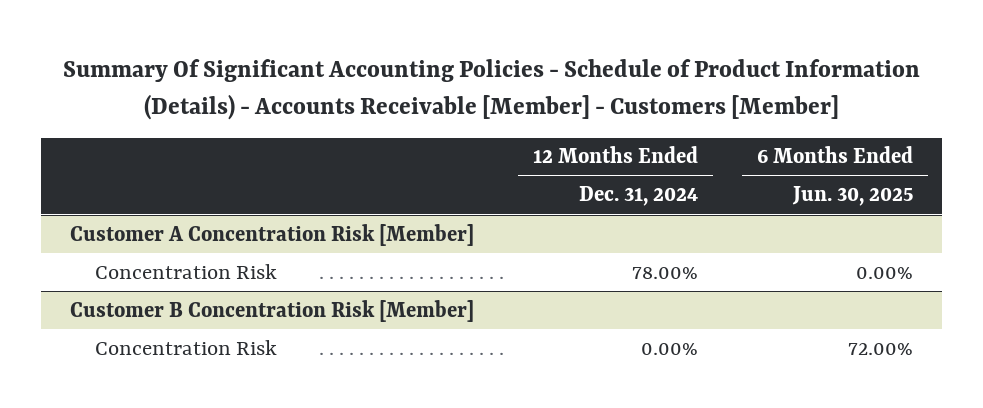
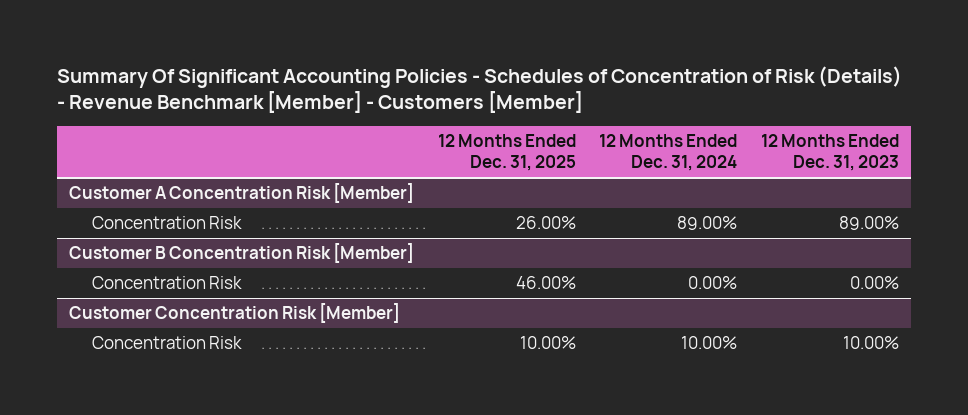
- Summary Of Significant Accounting Policies - Schedule of Product Information (Details) - Accounts Receivable [Member] - Customers [Member]
+ Summary Of Significant Accounting Policies - Schedules of Concentration of Risk (Details) - Revenue Benchmark [Member] - Customers [Member]
- | 12 Months Ended Dec. 31, 2024 | 6 Months Ended Jun. 30, 2025
+ | 12 Months Ended Dec. 31, 2025 | 12 Months Ended Dec. 31, 2024 | 12 Months Ended Dec. 31, 2023
@ Customer A Concentration Risk [Member]
- Concentration Risk | 78.00% | 0.00%
+ Concentration Risk | 26.00% | 89.00% | 89.00%
+ Customer Concentration Risk [Member]
+ Concentration Risk | 10.00% | 10.00% | 10.00%

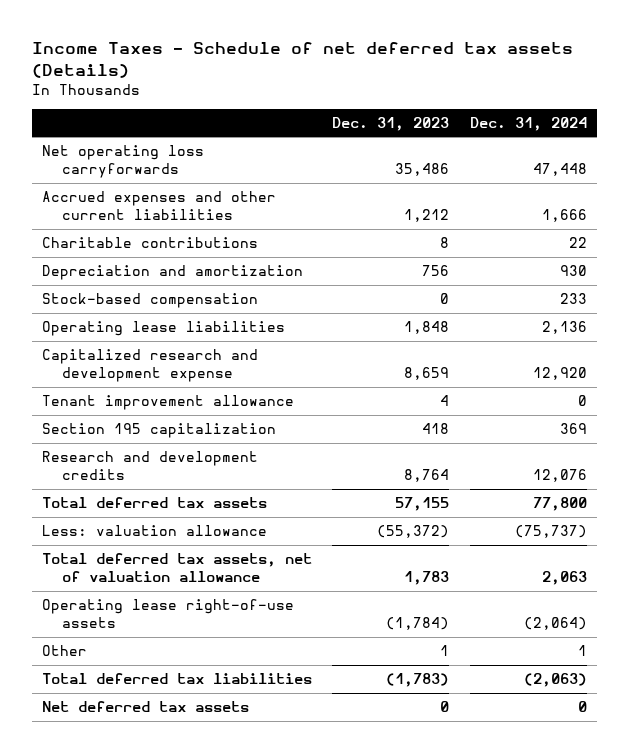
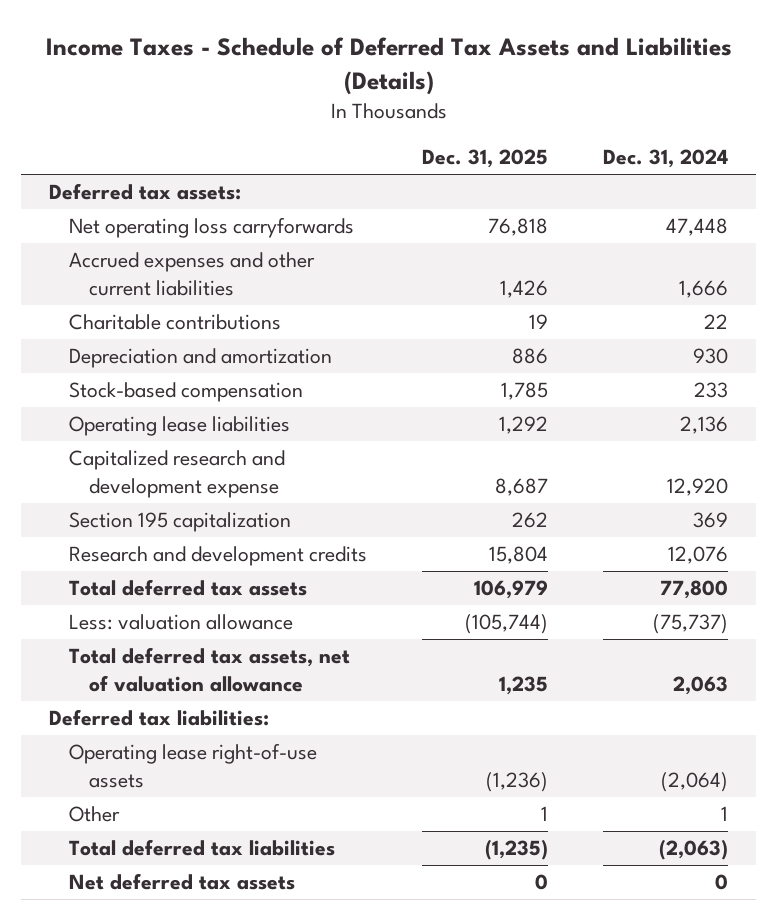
- Income Taxes - Schedule of net deferred tax assets (Details)
+ Income Taxes - Schedule of Deferred Tax Assets and Liabilities (Details)
- | Dec. 31, 2023 | Dec. 31, 2024
+ | Dec. 31, 2025 | Dec. 31, 2024
+ Deferred tax assets:
- Tenant improvement allowance | 4 | 0
+ Deferred tax liabilities:

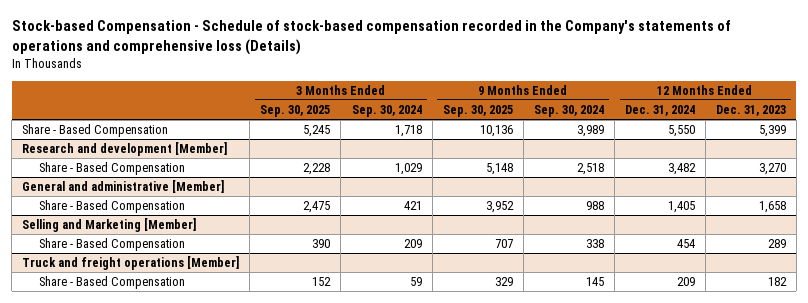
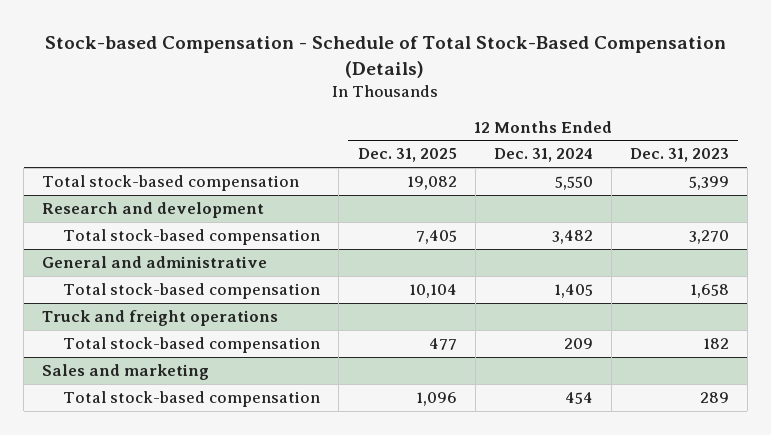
- Stock-based Compensation - Schedule of stock-based compensation recorded in the Company's statements of operations and comprehensive loss (Details)
+ Stock-based Compensation - Schedule of Total Stock-Based Compensation (Details)
- | 3 Months Ended Sep. 30, 2025 | 3 Months Ended Sep. 30, 2024 | 9 Months Ended Sep. 30, 2025 | 9 Months Ended Sep. 30, 2024 | 12 Months Ended Dec. 31, 2024 | 12 Months Ended Dec. 31, 2023
+ | 12 Months Ended Dec. 31, 2025 | 12 Months Ended Dec. 31, 2024 | 12 Months Ended Dec. 31, 2023
- Share - Based Compensation | 5,245 | 1,718 | 10,136 | 3,989 | 5,550 | 5,399
- Research and development [Member]
- Share - Based Compensation | 2,228 | 1,029 | 5,148 | 2,518 | 3,482 | 3,270
- General and administrative [Member]
- Share - Based Compensation | 2,475 | 421 | 3,952 | 988 | 1,405 | 1,658
- Selling and Marketing [Member]
- Share - Based Compensation | 390 | 209 | 707 | 338 | 454 | 289
- Truck and freight operations [Member]
- Share - Based Compensation | 152 | 59 | 329 | 145 | 209 | 182
+ Total stock-based compensation | 19,082 | 5,550 | 5,399
+ Research and development
+ Total stock-based compensation | 7,405 | 3,482 | 3,270
+ General and administrative
+ Total stock-based compensation | 10,104 | 1,405 | 1,658
+ Truck and freight operations
+ Total stock-based compensation | 477 | 209 | 182
+ Sales and marketing
+ Total stock-based compensation | 1,096 | 454 | 289

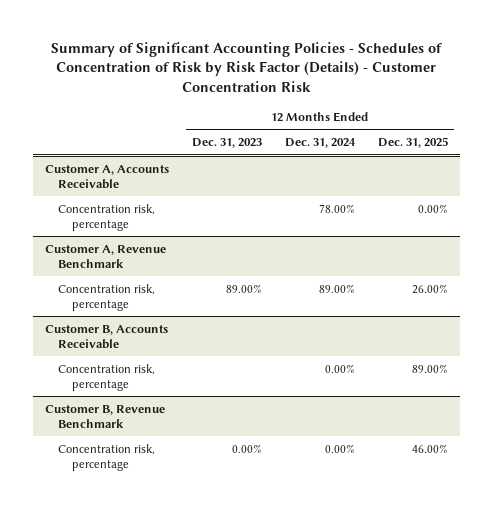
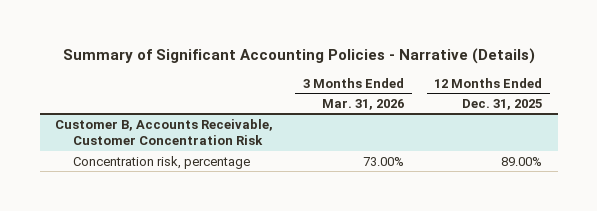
- Summary of Significant Accounting Policies - Schedules of Concentration of Risk by Risk Factor (Details) - Customer Concentration Risk
+ Summary of Significant Accounting Policies - Narrative (Details)
- | 12 Months Ended Dec. 31, 2023 | 12 Months Ended Dec. 31, 2024 | 12 Months Ended Dec. 31, 2025
+ | 3 Months Ended Mar. 31, 2026 | 12 Months Ended Dec. 31, 2025
- Customer A, Accounts Receivable
- Concentration risk, percentage | | 78.00% | 0.00%
- Customer A, Revenue Benchmark
- Concentration risk, percentage | 89.00% | 89.00% | 26.00%
- Customer B, Accounts Receivable
+ Customer B, Accounts Receivable, Customer Concentration Risk
- Customer B, Revenue Benchmark
- Concentration risk, percentage | 0.00% | 0.00% | 46.00%

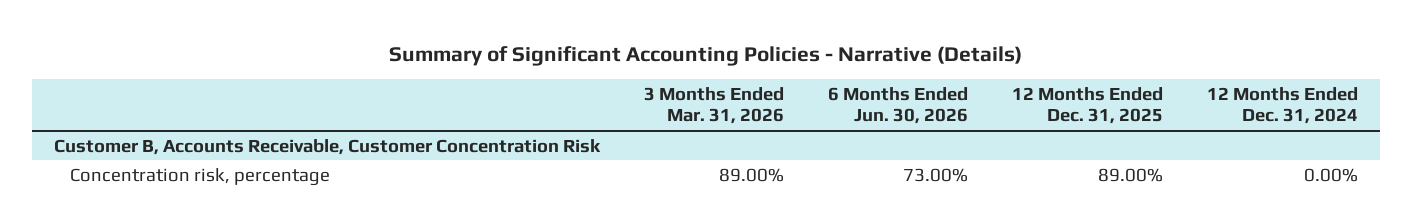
- | 3 Months Ended Mar. 31, 2026 | 12 Months Ended Dec. 31, 2025
+ | 3 Months Ended Mar. 31, 2026 | 6 Months Ended Jun. 30, 2026 | 12 Months Ended Dec. 31, 2025 | 12 Months Ended Dec. 31, 2024
@ Customer B, Accounts Receivable, Customer Concentration Risk
- Concentration risk, percentage | 73.00% | 89.00%
+ Concentration risk, percentage | 89.00% | 73.00% | 89.00% | 0.00%

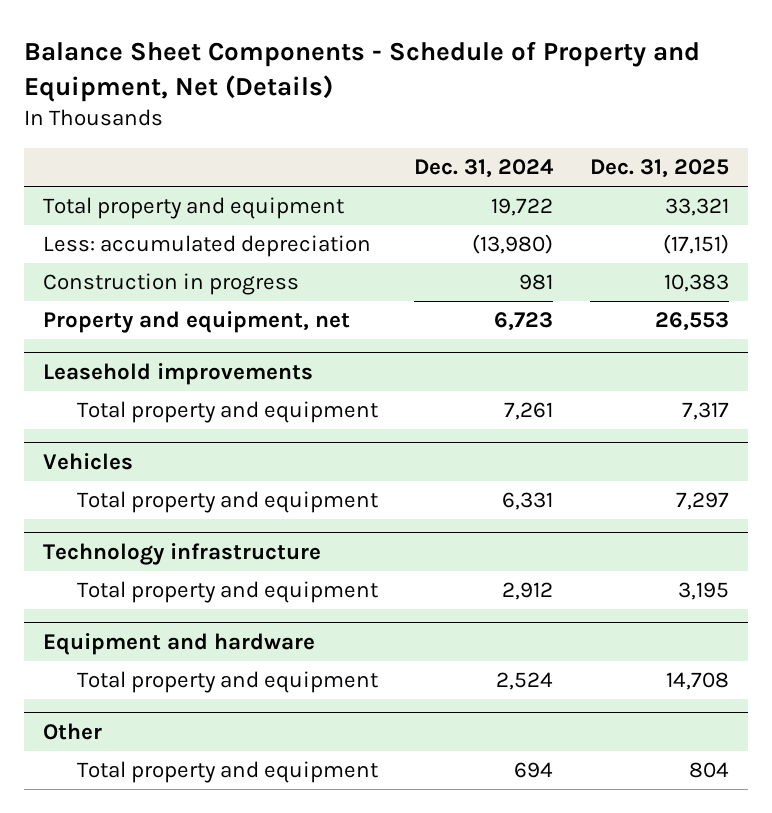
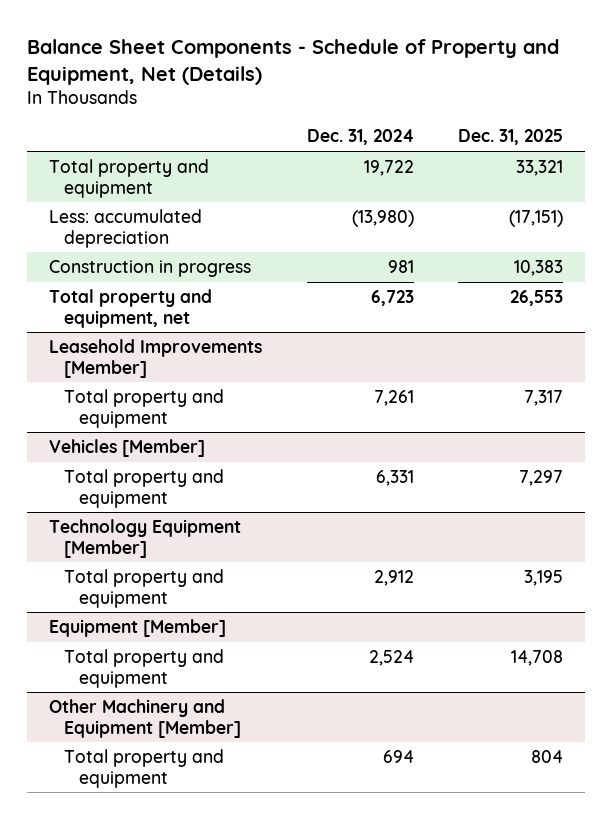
- Property and equipment, net | 6,723 | 26,553
- Leasehold improvements
+ Total property and equipment, net | 6,723 | 26,553
+ Leasehold Improvements [Member]
- Vehicles
+ Vehicles [Member]
- Technology infrastructure
+ Technology Equipment [Member]
- Equipment and hardware
+ Equipment [Member]
- Other
+ Other Machinery and Equipment [Member]

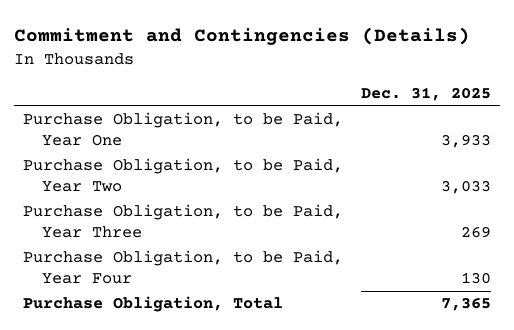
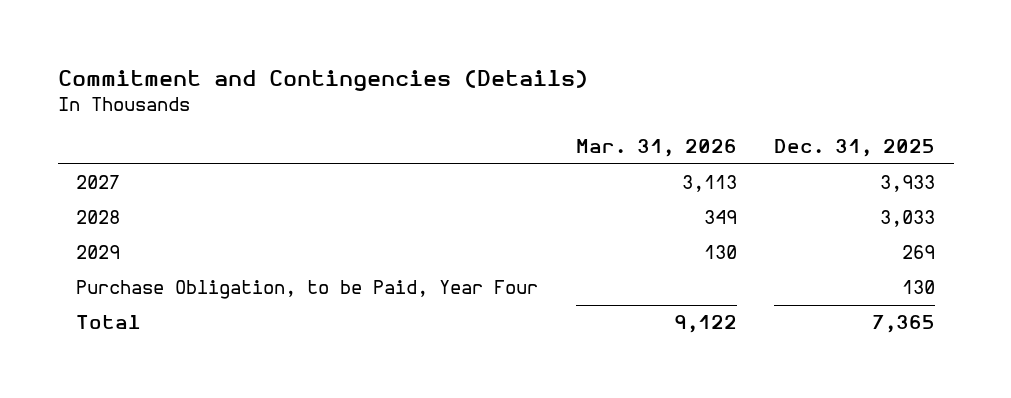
- | Dec. 31, 2025
+ | Mar. 31, 2026 | Dec. 31, 2025
- Purchase Obligation, to be Paid, Year One | 3,933
- Purchase Obligation, to be Paid, Year Two | 3,033
- Purchase Obligation, to be Paid, Year Three | 269
+ 2027 | 3,113 | 3,933
+ 2028 | 349 | 3,033
+ 2029 | 130 | 269
- Purchase Obligation, Total | 7,365
+ Total | 9,122 | 7,365

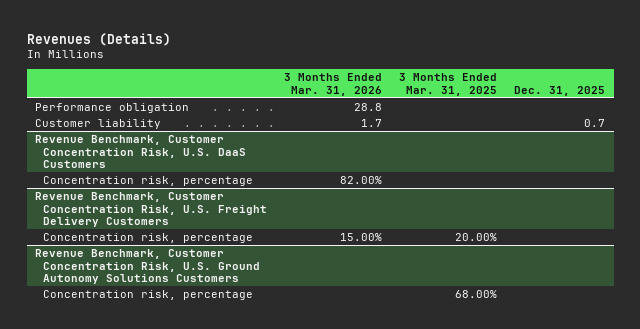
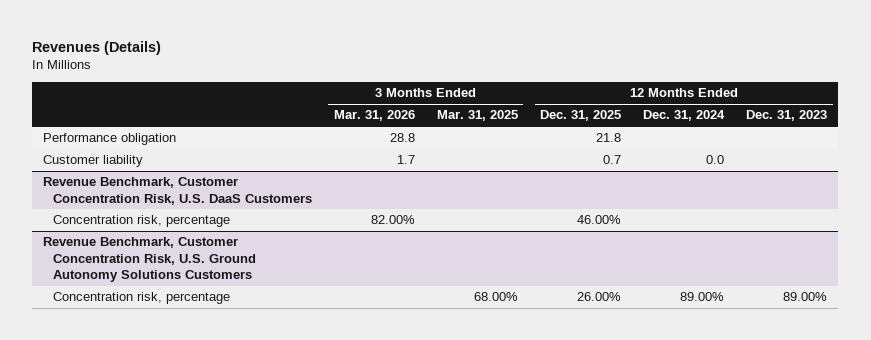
- | 3 Months Ended Mar. 31, 2026 | 3 Months Ended Mar. 31, 2025 | Dec. 31, 2025
+ | 3 Months Ended Mar. 31, 2026 | 3 Months Ended Mar. 31, 2025 | 12 Months Ended Dec. 31, 2025 | 12 Months Ended Dec. 31, 2024 | 12 Months Ended Dec. 31, 2023
- Revenue Benchmark, Customer Concentration Risk, U.S. Freight Delivery Customers
- Concentration risk, percentage | 15.00% | 20.00% |

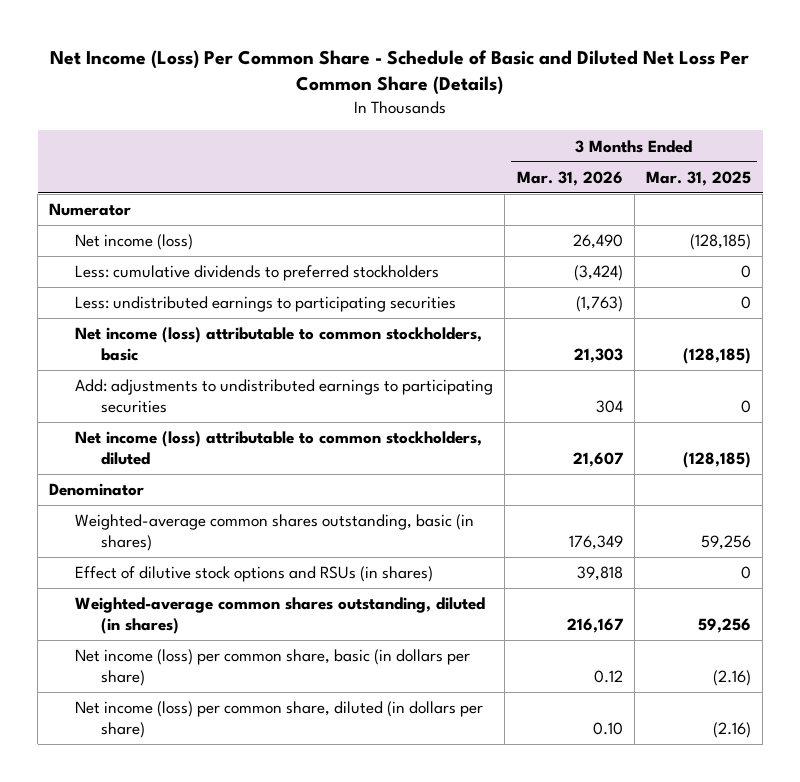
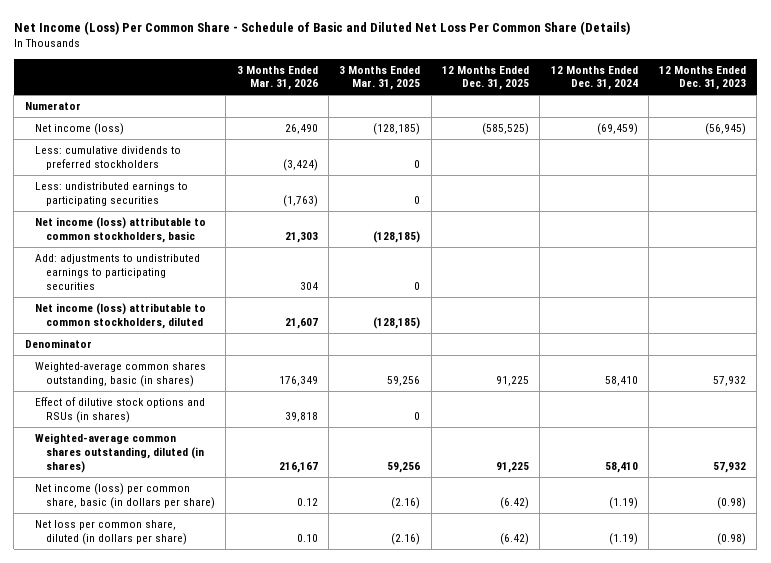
- | 3 Months Ended Mar. 31, 2026 | 3 Months Ended Mar. 31, 2025
+ | 3 Months Ended Mar. 31, 2026 | 3 Months Ended Mar. 31, 2025 | 12 Months Ended Dec. 31, 2025 | 12 Months Ended Dec. 31, 2024 | 12 Months Ended Dec. 31, 2023
- Net income (loss) per common share, diluted (in dollars per share) | 0.10 | (2.16)
+ Net loss per common share, diluted (in dollars per share) | 0.10 | (2.16) | (6.42) | (1.19) | (0.98)

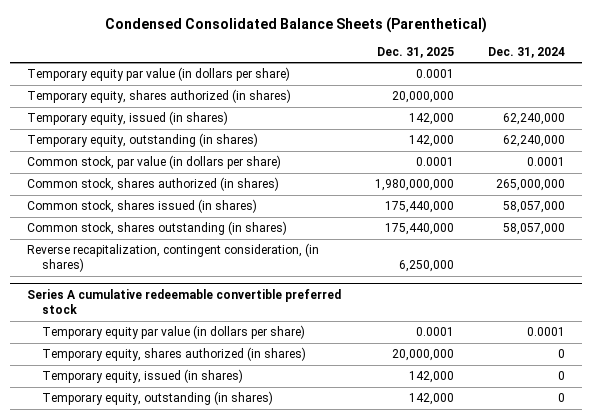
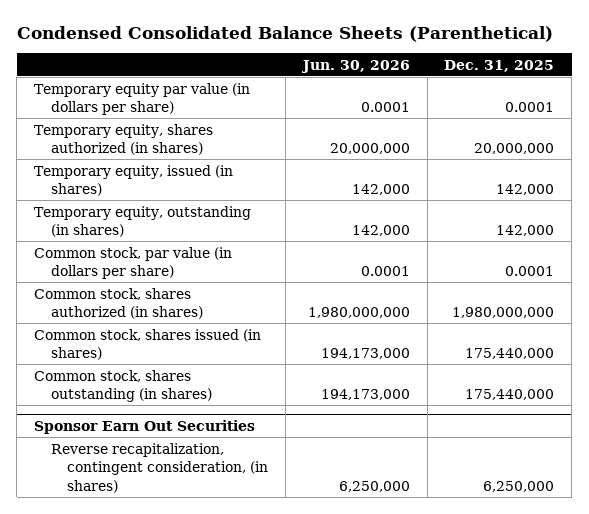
- | Dec. 31, 2025 | Dec. 31, 2024
+ | Jun. 30, 2026 | Dec. 31, 2025
+ Sponsor Earn Out Securities
- Series A cumulative redeemable convertible preferred stock
- Temporary equity par value (in dollars per share) | 0.0001 | 0.0001
- Temporary equity, shares authorized (in shares) | 20,000,000 | 0
- Temporary equity, issued (in shares) | 142,000 | 0
- Temporary equity, outstanding (in shares) | 142,000 | 0

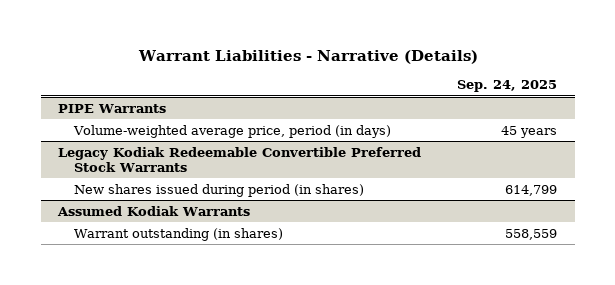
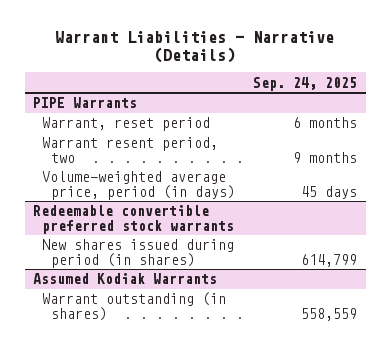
@ PIPE Warrants
- Volume-weighted average price, period (in days) | 45 years
- Legacy Kodiak Redeemable Convertible Preferred Stock Warrants
@ PIPE Warrants
+ Warrant, reset period | 6 months
+ Warrant resent period, two | 9 months
+ Volume-weighted average price, period (in days) | 45 days
+ Redeemable convertible preferred stock warrants

